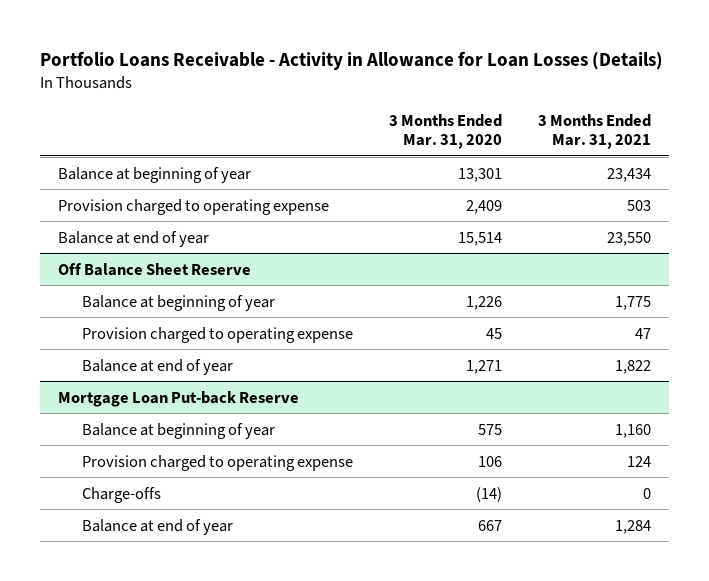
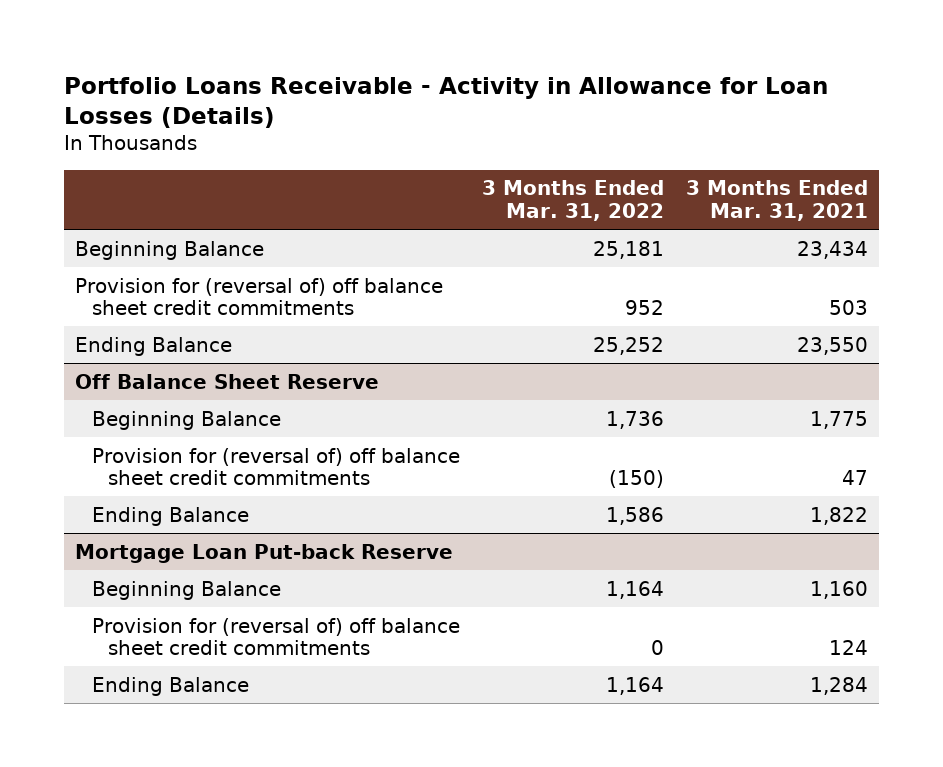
- | 3 Months Ended Mar. 31, 2020 | 3 Months Ended Mar. 31, 2021
+ | 3 Months Ended Mar. 31, 2022 | 3 Months Ended Mar. 31, 2021
- Balance at beginning of year | 13,301 | 23,434
- Provision charged to operating expense | 2,409 | 503
- Balance at end of year | 15,514 | 23,550
+ Beginning Balance | 25,181 | 23,434
+ Provision for (reversal of) off balance sheet credit commitments | 952 | 503
+ Ending Balance | 25,252 | 23,550
@ Off Balance Sheet Reserve
- Balance at beginning of year | 1,226 | 1,775
- Provision charged to operating expense | 45 | 47
- Balance at end of year | 1,271 | 1,822
+ Beginning Balance | 1,736 | 1,775
+ Provision for (reversal of) off balance sheet credit commitments | (150) | 47
+ Ending Balance | 1,586 | 1,822
@ Mortgage Loan Put-back Reserve
- Balance at beginning of year | 575 | 1,160
- Provision charged to operating expense | 106 | 124
- Charge-offs | (14) | 0
- Balance at end of year | 667 | 1,284
+ Beginning Balance | 1,164 | 1,160
+ Provision for (reversal of) off balance sheet credit commitments | 0 | 124
+ Ending Balance | 1,164 | 1,284

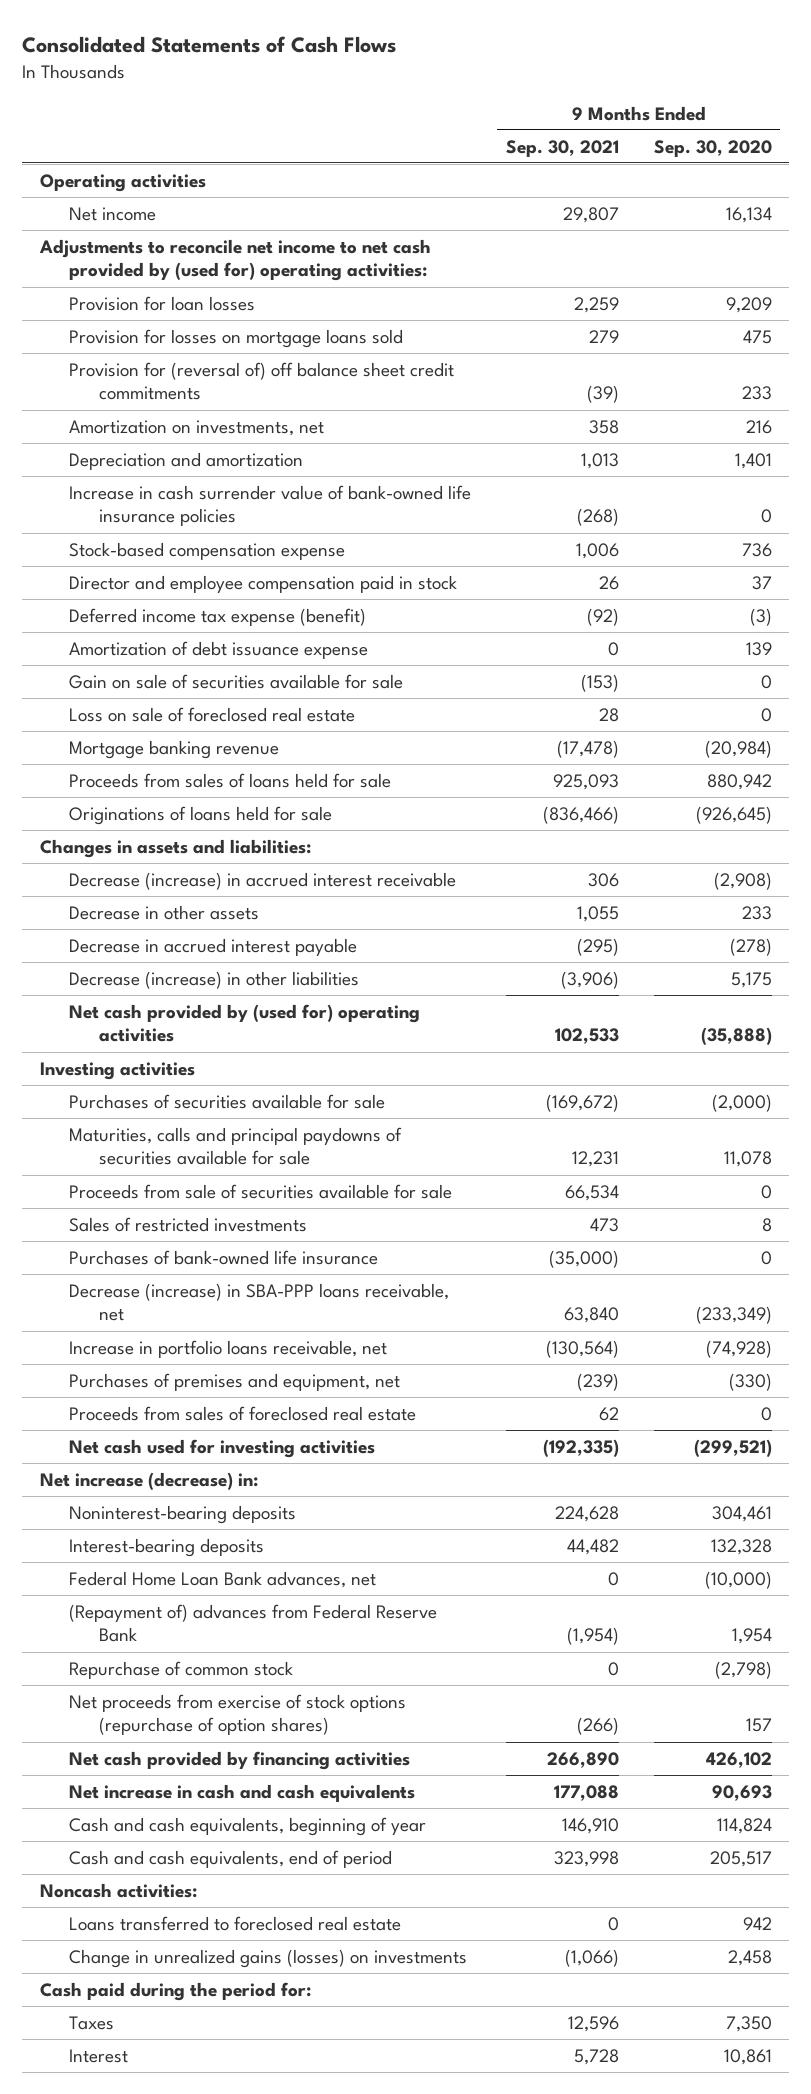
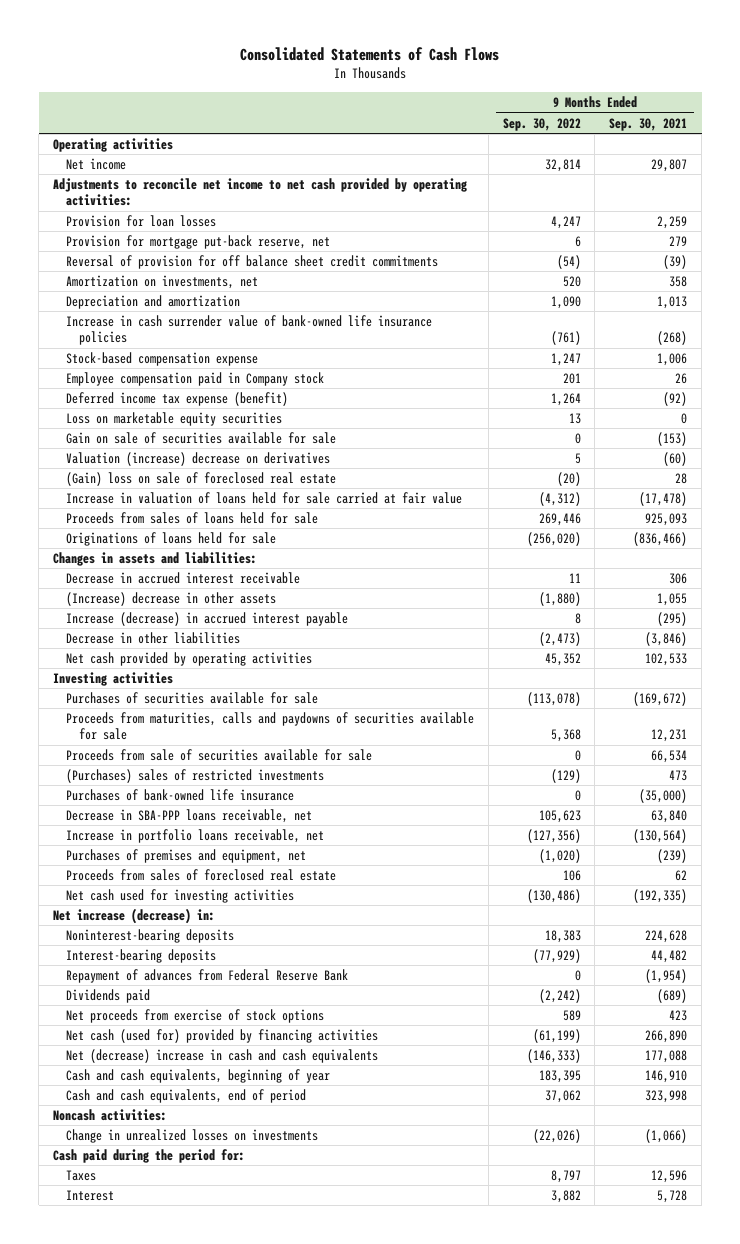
- | 9 Months Ended Sep. 30, 2021 | 9 Months Ended Sep. 30, 2020
+ | 9 Months Ended Sep. 30, 2022 | 9 Months Ended Sep. 30, 2021
- Adjustments to reconcile net income to net cash provided by (used for) operating activities:
+ Adjustments to reconcile net income to net cash provided by operating activities:
- Provision for losses on mortgage loans sold | 279 | 475
- Provision for (reversal of) off balance sheet credit commitments | (39) | 233
+ Provision for mortgage put-back reserve, net | 6 | 279
+ Reversal of provision for off balance sheet credit commitments | (54) | (39)
- Director and employee compensation paid in stock | 26 | 37
+ Employee compensation paid in Company stock | 201 | 26
- Amortization of debt issuance expense | 0 | 139
+ Loss on marketable equity securities | 13 | 0
- Loss on sale of foreclosed real estate | 28 | 0
- Mortgage banking revenue | (17,478) | (20,984)
+ Valuation (increase) decrease on derivatives | 5 | (60)
+ (Gain) loss on sale of foreclosed real estate | (20) | 28
+ Increase in valuation of loans held for sale carried at fair value | (4,312) | (17,478)
- Decrease (increase) in accrued interest receivable | 306 | (2,908)
- Decrease in other assets | 1,055 | 233
- Decrease in accrued interest payable | (295) | (278)
- Decrease (increase) in other liabilities | (3,906) | 5,175
- Net cash provided by (used for) operating activities | 102,533 | (35,888)
+ Decrease in accrued interest receivable | 11 | 306
+ (Increase) decrease in other assets | (1,880) | 1,055
+ Increase (decrease) in accrued interest payable | 8 | (295)
+ Decrease in other liabilities | (2,473) | (3,846)
+ Net cash provided by operating activities | 45,352 | 102,533
- Maturities, calls and principal paydowns of securities available for sale | 12,231 | 11,078
+ Proceeds from maturities, calls and paydowns of securities available for sale | 5,368 | 12,231
- Sales of restricted investments | 473 | 8
+ (Purchases) sales of restricted investments | (129) | 473
- Decrease (increase) in SBA-PPP loans receivable, net | 63,840 | (233,349)
+ Decrease in SBA-PPP loans receivable, net | 105,623 | 63,840
- Federal Home Loan Bank advances, net | 0 | (10,000)
- (Repayment of) advances from Federal Reserve Bank | (1,954) | 1,954
- Repurchase of common stock | 0 | (2,798)
- Net proceeds from exercise of stock options (repurchase of option shares) | (266) | 157
- Net cash provided by financing activities | 266,890 | 426,102
- Net increase in cash and cash equivalents | 177,088 | 90,693
+ Repayment of advances from Federal Reserve Bank | 0 | (1,954)
+ Dividends paid | (2,242) | (689)
+ Net proceeds from exercise of stock options | 589 | 423
+ Net cash (used for) provided by financing activities | (61,199) | 266,890
+ Net (decrease) increase in cash and cash equivalents | (146,333) | 177,088
- Loans transferred to foreclosed real estate | 0 | 942
- Change in unrealized gains (losses) on investments | (1,066) | 2,458
+ Change in unrealized losses on investments | (22,026) | (1,066)

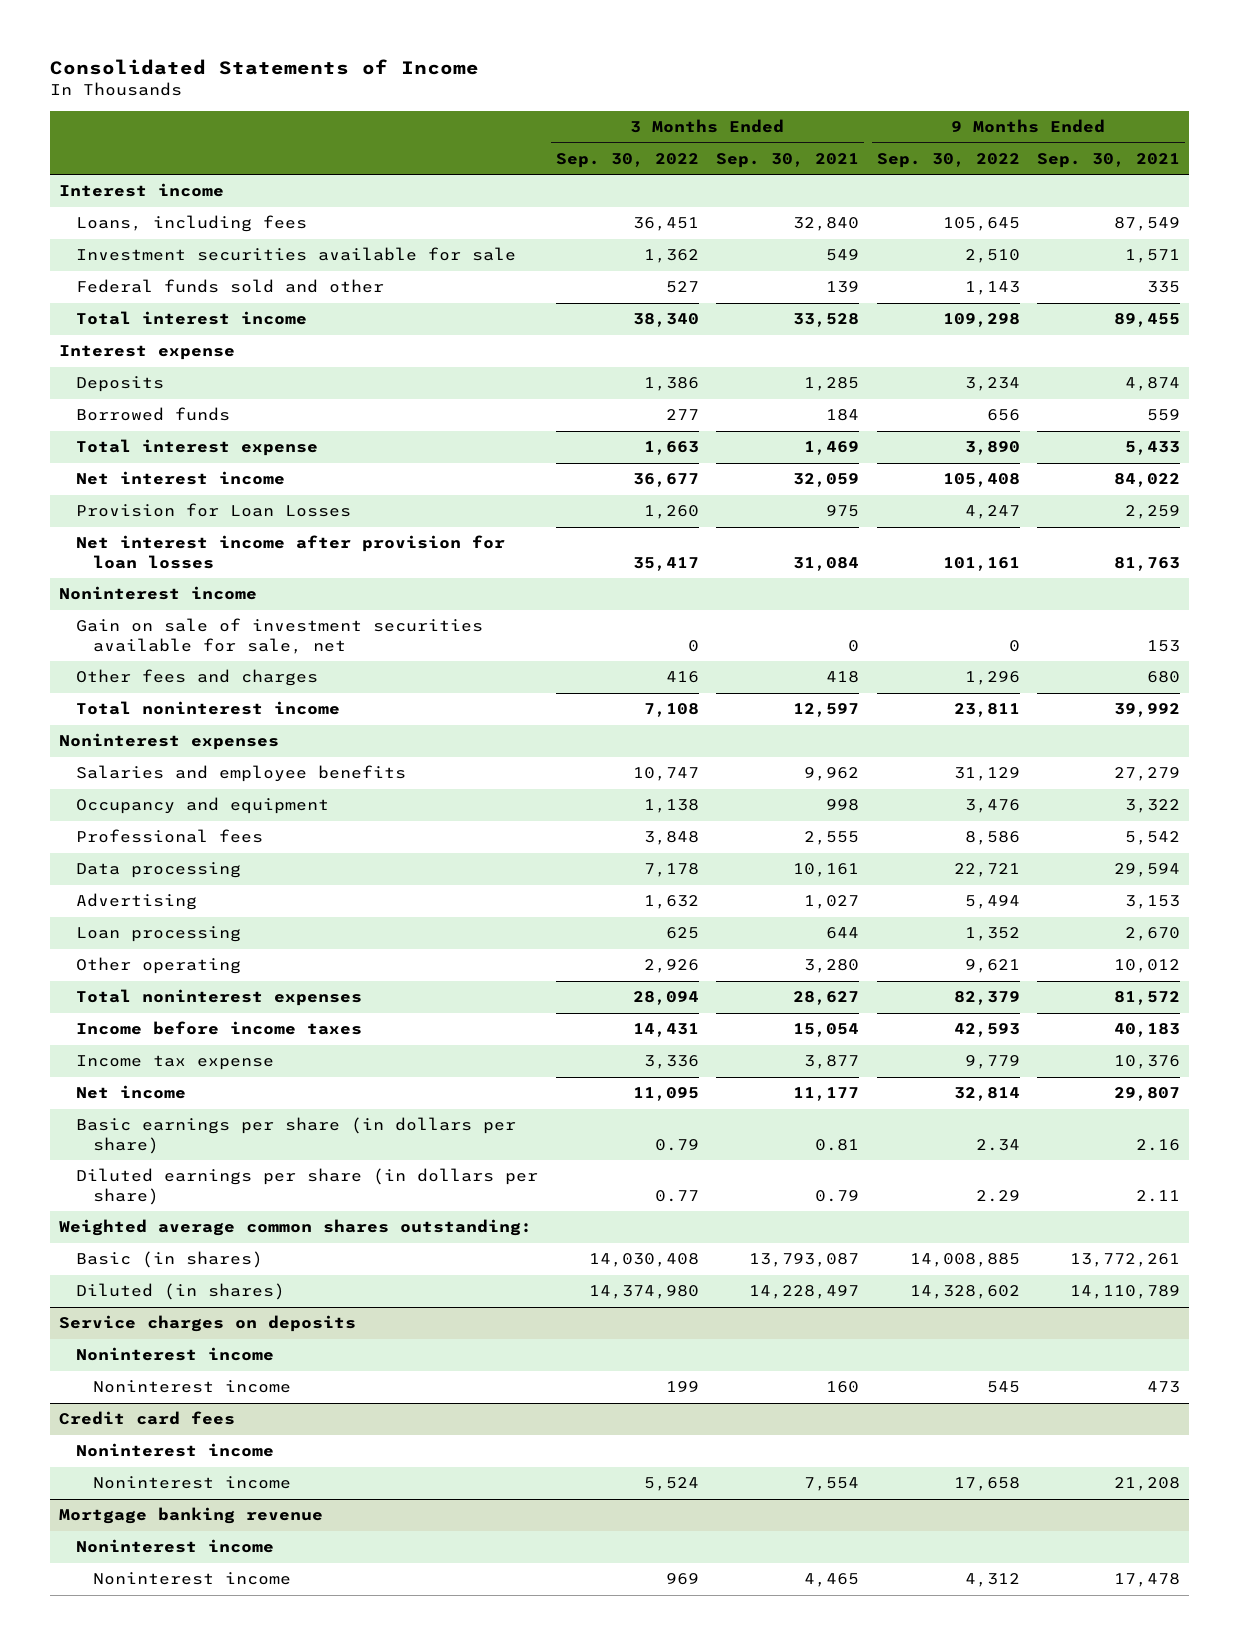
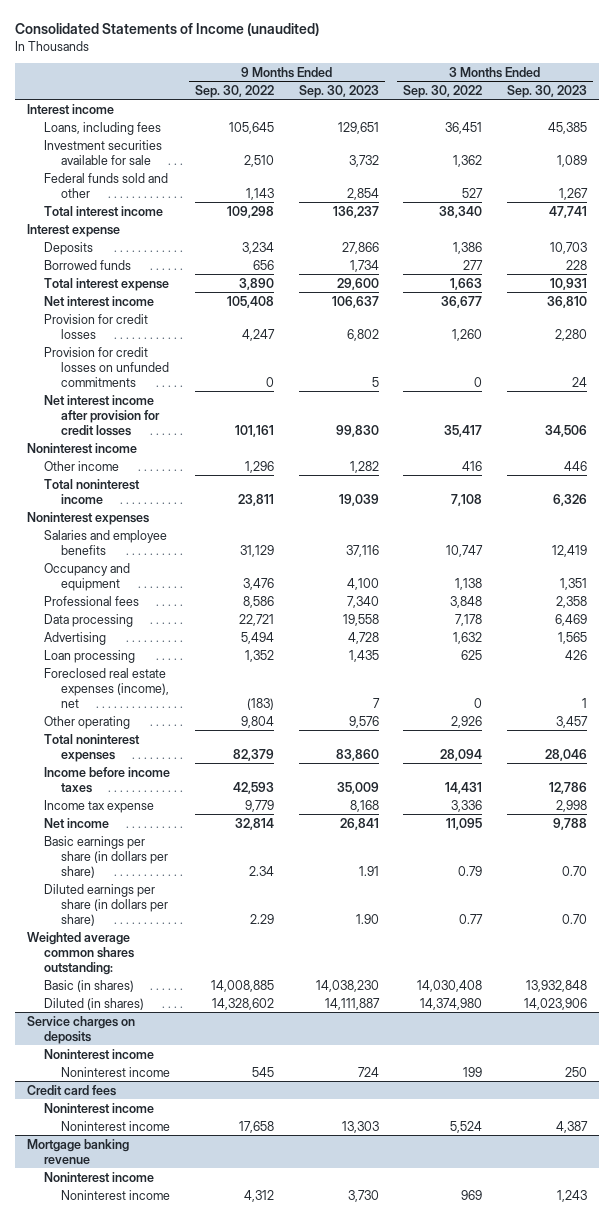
- Consolidated Statements of Income
+ Consolidated Statements of Income (unaudited)
- | 3 Months Ended Sep. 30, 2022 | 3 Months Ended Sep. 30, 2021 | 9 Months Ended Sep. 30, 2022 | 9 Months Ended Sep. 30, 2021
+ | 9 Months Ended Sep. 30, 2022 | 9 Months Ended Sep. 30, 2023 | 3 Months Ended Sep. 30, 2022 | 3 Months Ended Sep. 30, 2023
- Provision for Loan Losses | 1,260 | 975 | 4,247 | 2,259
- Net interest income after provision for loan losses | 35,417 | 31,084 | 101,161 | 81,763
+ Provision for credit losses | 4,247 | 6,802 | 1,260 | 2,280
+ Provision for credit losses on unfunded commitments | 0 | 5 | 0 | 24
+ Net interest income after provision for credit losses | 101,161 | 99,830 | 35,417 | 34,506
- Gain on sale of investment securities available for sale, net | 0 | 0 | 0 | 153
- Other fees and charges | 416 | 418 | 1,296 | 680
+ Other income | 1,296 | 1,282 | 416 | 446
- Other operating | 2,926 | 3,280 | 9,621 | 10,012
+ Foreclosed real estate expenses (income), net | (183) | 7 | 0 | 1
+ Other operating | 9,804 | 9,576 | 2,926 | 3,457

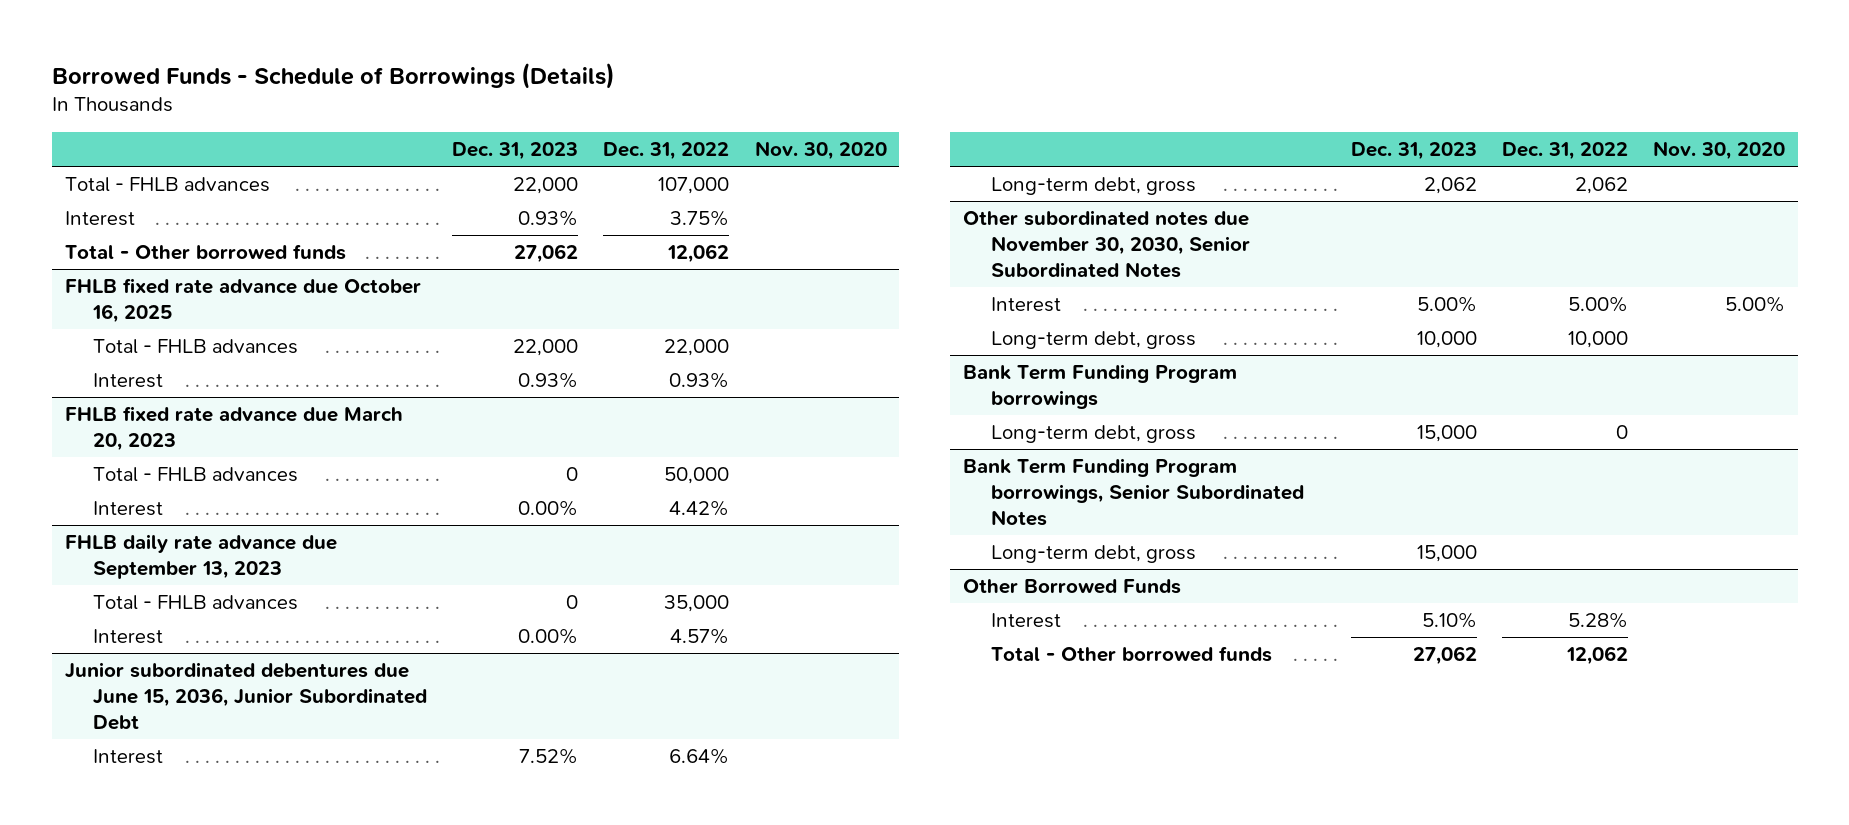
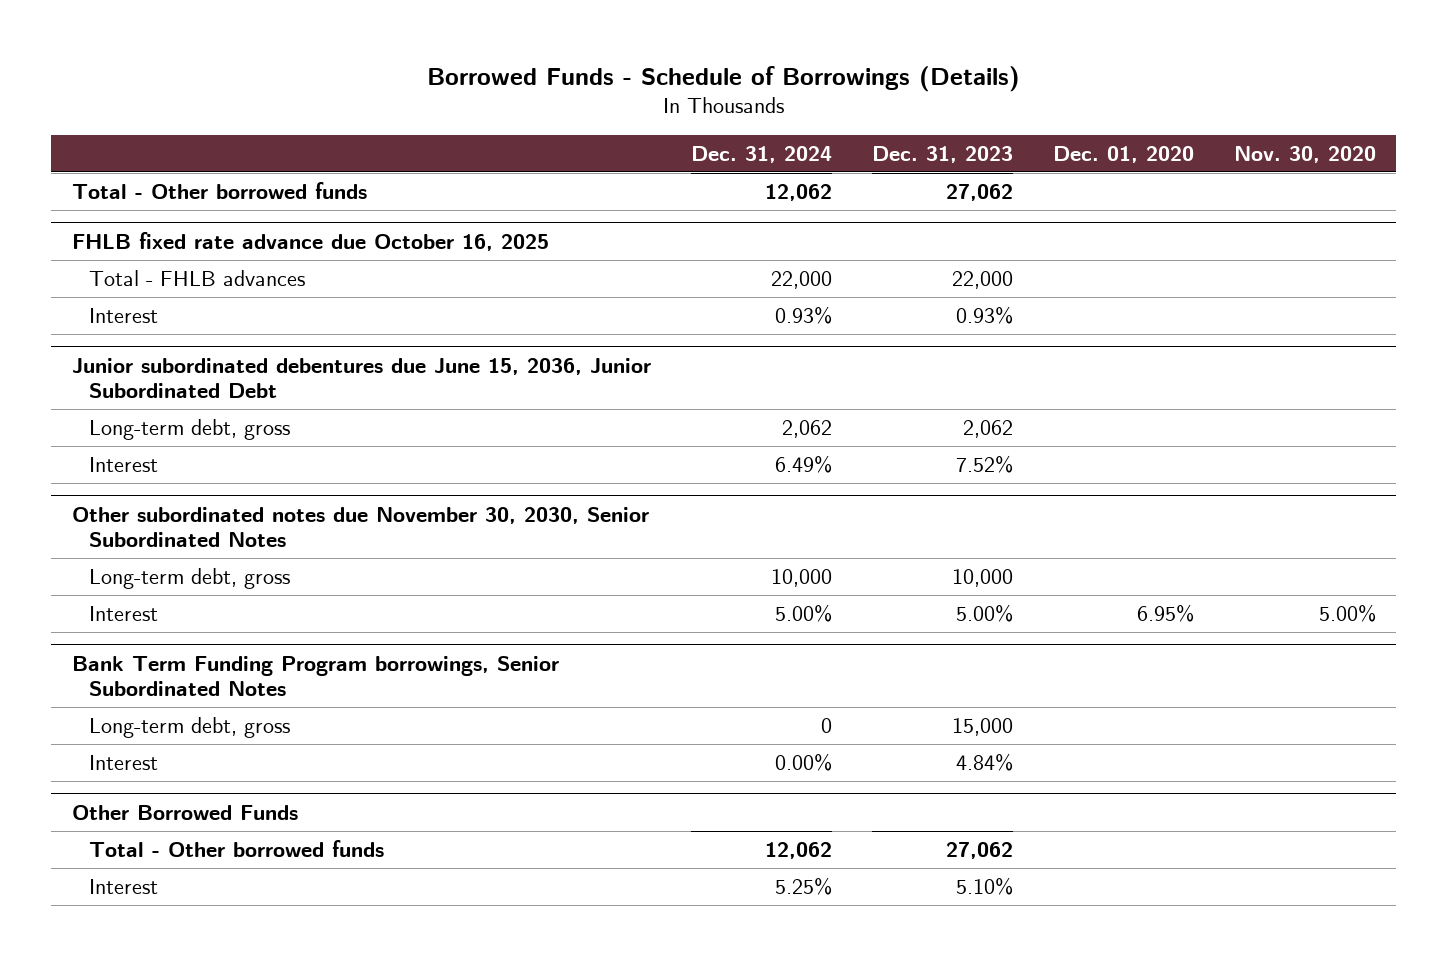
- | Dec. 31, 2023 | Dec. 31, 2022 | Nov. 30, 2020
+ | Dec. 31, 2024 | Dec. 31, 2023 | Dec. 01, 2020 | Nov. 30, 2020
- Total - FHLB advances | 22,000 | 107,000 |
- Interest | 0.93% | 3.75% |
- FHLB fixed rate advance due March 20, 2023
- Total - FHLB advances | 0 | 50,000 |
- Interest | 0.00% | 4.42% |
- FHLB daily rate advance due September 13, 2023
- Total - FHLB advances | 0 | 35,000 |
- Interest | 0.00% | 4.57% |
@ Junior subordinated debentures due June 15, 2036, Junior Subordinated Debt
moved down: Interest | 6.49% | 7.52% | |
- Bank Term Funding Program borrowings
- Long-term debt, gross | 15,000 | 0 |
@ Other subordinated notes due November 30, 2030, Senior Subordinated Notes
moved down: Interest | 5.00% | 5.00% | 6.95% | 5.00%
@ Bank Term Funding Program borrowings, Senior Subordinated Notes
+ Interest | 0.00% | 4.84% | |
@ Other Borrowed Funds
moved down: Interest | 5.25% | 5.10% | |

